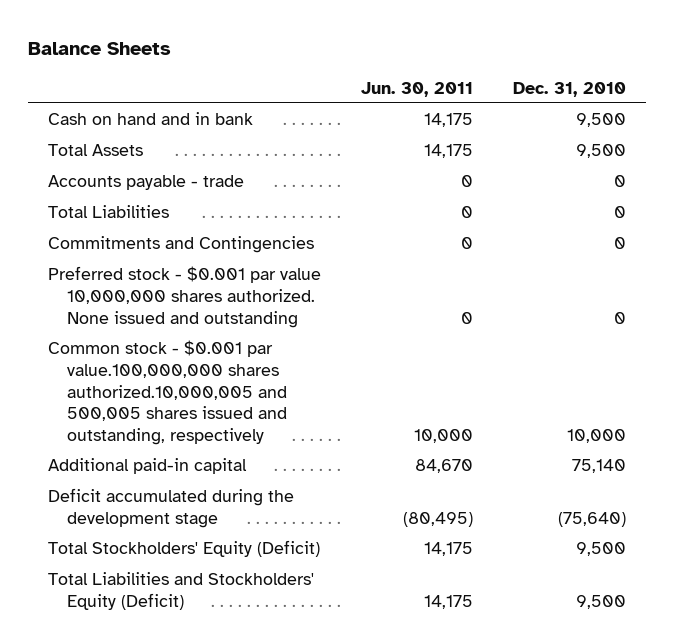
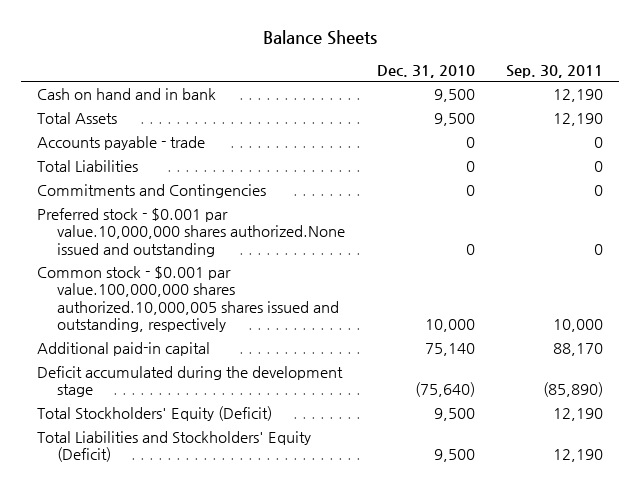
- | Jun. 30, 2011 | Dec. 31, 2010
+ | Dec. 31, 2010 | Sep. 30, 2011
- Preferred stock - $0.001 par value 10,000,000 shares authorized. None issued and outstanding | 0 | 0
- Common stock - $0.001 par value.100,000,000 shares authorized.10,000,005 and 500,005 shares issued and outstanding, respectively | 10,000 | 10,000
+ Preferred stock - $0.001 par value.10,000,000 shares authorized.None issued and outstanding | 0 | 0
+ Common stock - $0.001 par value.100,000,000 shares authorized.10,000,005 shares issued and outstanding, respectively | 10,000 | 10,000

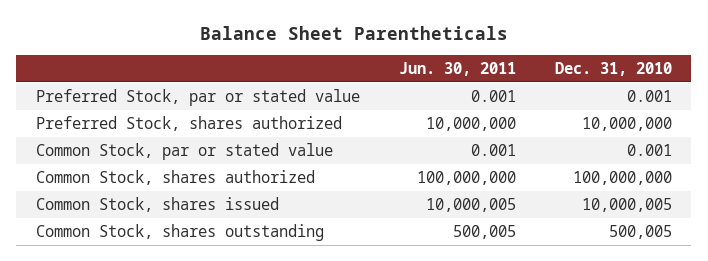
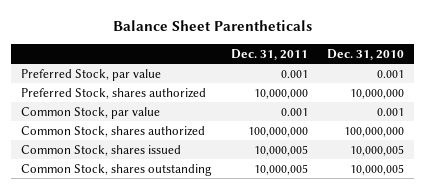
- | Jun. 30, 2011 | Dec. 31, 2010
+ | Dec. 31, 2011 | Dec. 31, 2010
- Preferred Stock, par or stated value | 0.001 | 0.001
+ Preferred Stock, par value | 0.001 | 0.001
- Common Stock, par or stated value | 0.001 | 0.001
+ Common Stock, par value | 0.001 | 0.001
- Common Stock, shares outstanding | 500,005 | 500,005
+ Common Stock, shares outstanding | 10,000,005 | 10,000,005

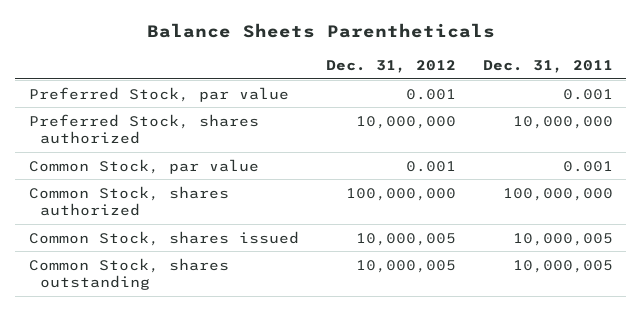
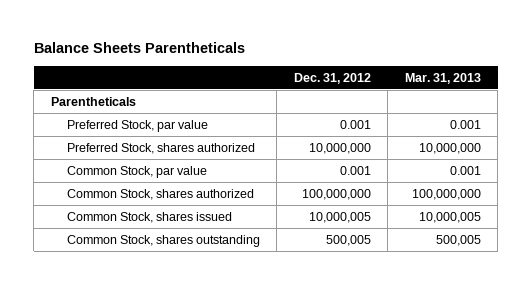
- | Dec. 31, 2012 | Dec. 31, 2011
+ | Dec. 31, 2012 | Mar. 31, 2013
+ Parentheticals
- Common Stock, shares outstanding | 10,000,005 | 10,000,005
+ Common Stock, shares outstanding | 500,005 | 500,005

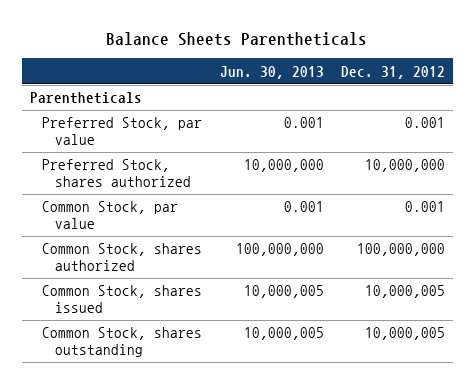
- | Dec. 31, 2012 | Mar. 31, 2013
+ | Jun. 30, 2013 | Dec. 31, 2012
- Common Stock, shares outstanding | 500,005 | 500,005
+ Common Stock, shares outstanding | 10,000,005 | 10,000,005

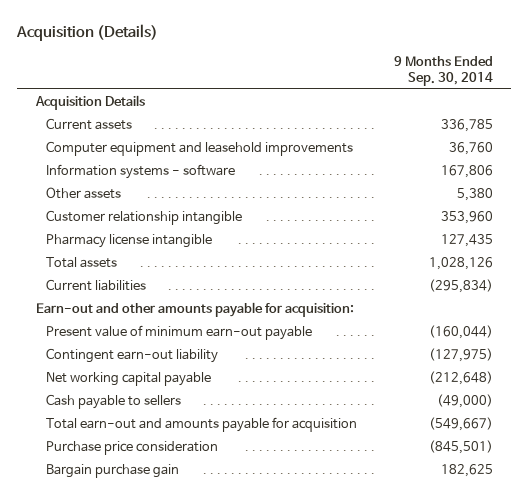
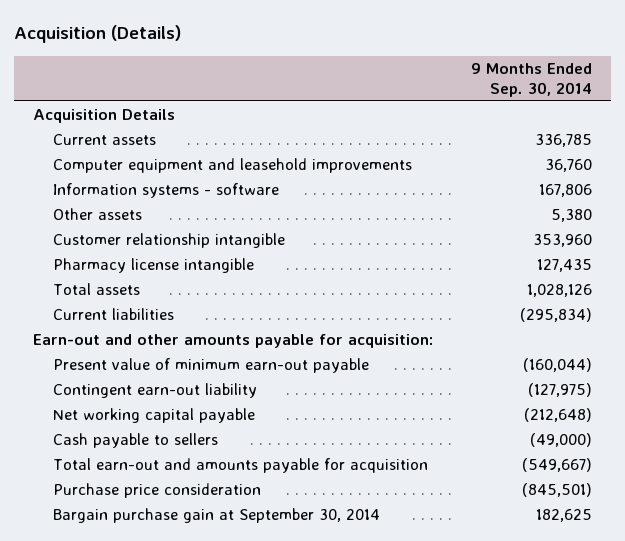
- Bargain purchase gain | 182,625
+ Bargain purchase gain at September 30, 2014 | 182,625

